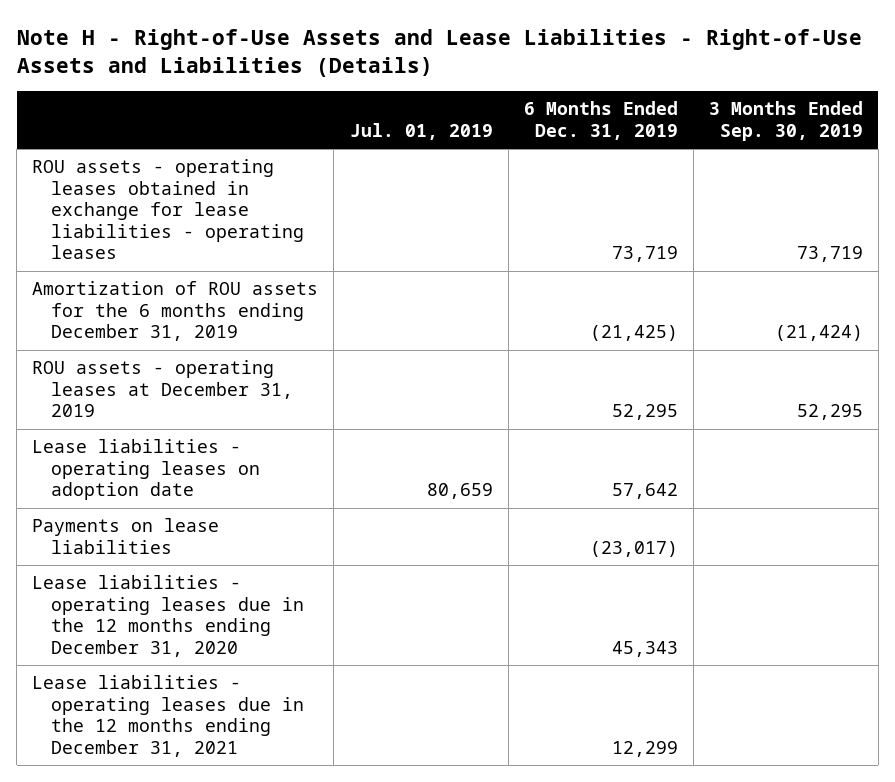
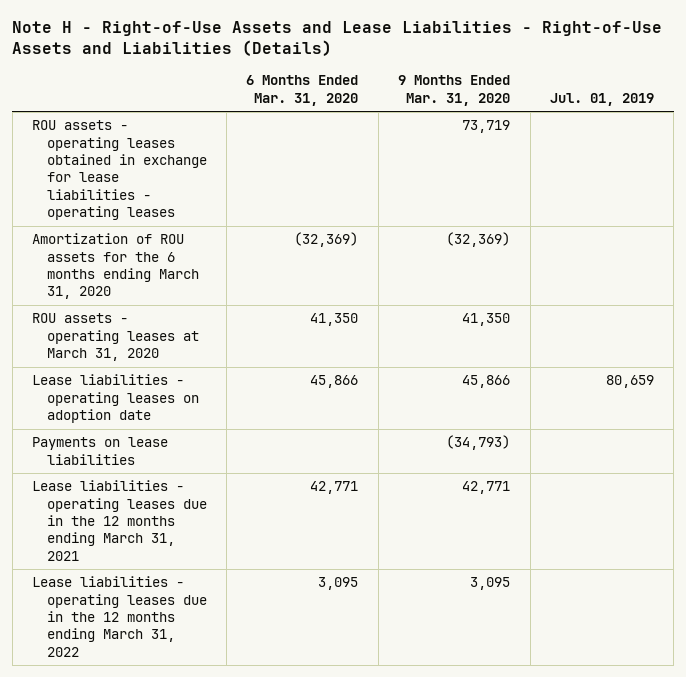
- | Jul. 01, 2019 | 6 Months Ended Dec. 31, 2019 | 3 Months Ended Sep. 30, 2019
+ | 6 Months Ended Mar. 31, 2020 | 9 Months Ended Mar. 31, 2020 | Jul. 01, 2019
- Amortization of ROU assets for the 6 months ending December 31, 2019 | | (21,425) | (21,424)
- ROU assets - operating leases at December 31, 2019 | | 52,295 | 52,295
+ Amortization of ROU assets for the 6 months ending March 31, 2020 | (32,369) | (32,369) |
+ ROU assets - operating leases at March 31, 2020 | 41,350 | 41,350 |
- Lease liabilities - operating leases due in the 12 months ending December 31, 2020 | | 45,343 |
- Lease liabilities - operating leases due in the 12 months ending December 31, 2021 | | 12,299 |
+ Lease liabilities - operating leases due in the 12 months ending March 31, 2021 | 42,771 | 42,771 |
+ Lease liabilities - operating leases due in the 12 months ending March 31, 2022 | 3,095 | 3,095 |

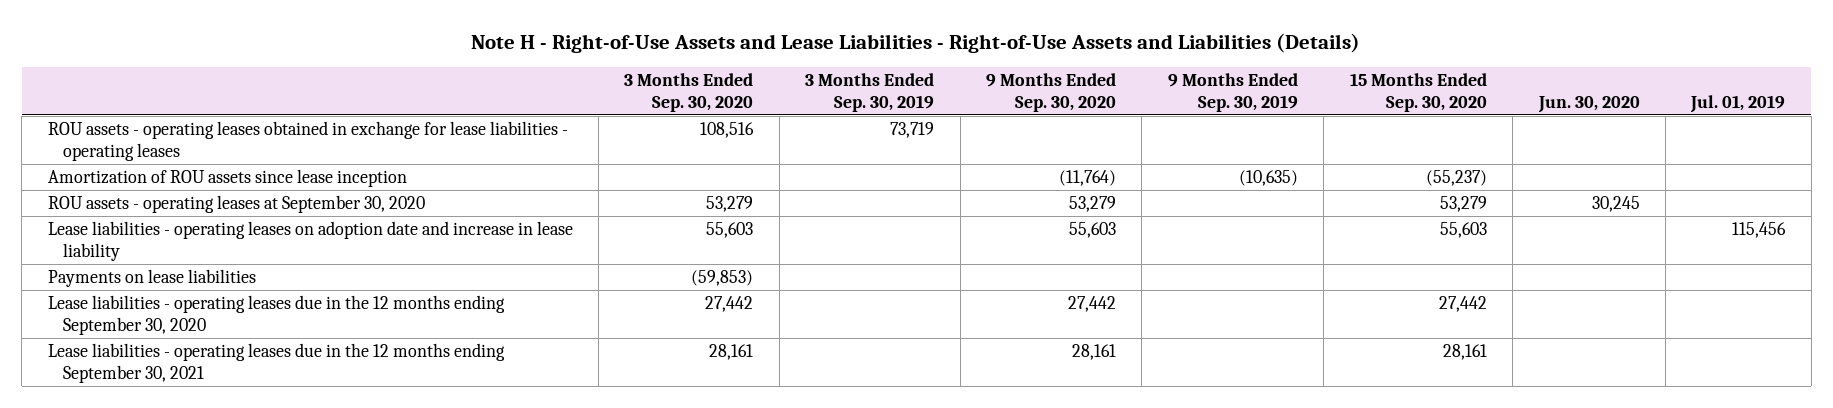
- | 6 Months Ended Mar. 31, 2020 | 9 Months Ended Mar. 31, 2020 | Jul. 01, 2019
+ | 3 Months Ended Sep. 30, 2020 | 3 Months Ended Sep. 30, 2019 | 9 Months Ended Sep. 30, 2020 | 9 Months Ended Sep. 30, 2019 | 15 Months Ended Sep. 30, 2020 | Jun. 30, 2020 | Jul. 01, 2019
- Amortization of ROU assets for the 6 months ending March 31, 2020 | (32,369) | (32,369) |
- ROU assets - operating leases at March 31, 2020 | 41,350 | 41,350 |
- Lease liabilities - operating leases on adoption date | 45,866 | 45,866 | 80,659
+ Amortization of ROU assets since lease inception | | | (11,764) | (10,635) | (55,237) | |
+ ROU assets - operating leases at September 30, 2020 | 53,279 | | 53,279 | | 53,279 | 30,245 |
+ Lease liabilities - operating leases on adoption date and increase in lease liability | 55,603 | | 55,603 | | 55,603 | | 115,456
- Lease liabilities - operating leases due in the 12 months ending March 31, 2021 | 42,771 | 42,771 |
- Lease liabilities - operating leases due in the 12 months ending March 31, 2022 | 3,095 | 3,095 |
+ Lease liabilities - operating leases due in the 12 months ending September 30, 2020 | 27,442 | | 27,442 | | 27,442 | |
+ Lease liabilities - operating leases due in the 12 months ending September 30, 2021 | 28,161 | | 28,161 | | 28,161 | |

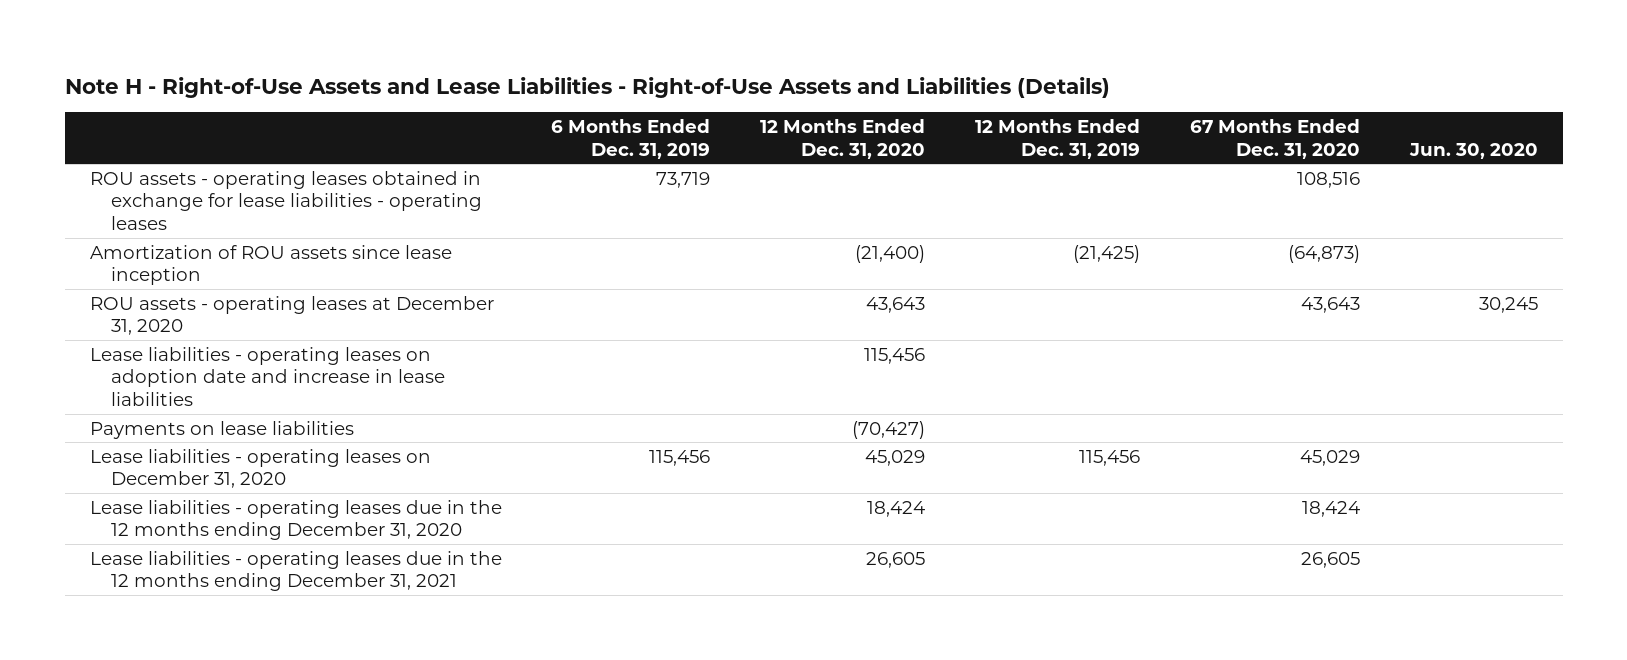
- | 3 Months Ended Sep. 30, 2020 | 3 Months Ended Sep. 30, 2019 | 9 Months Ended Sep. 30, 2020 | 9 Months Ended Sep. 30, 2019 | 15 Months Ended Sep. 30, 2020 | Jun. 30, 2020 | Jul. 01, 2019
+ | 6 Months Ended Dec. 31, 2019 | 12 Months Ended Dec. 31, 2020 | 12 Months Ended Dec. 31, 2019 | 67 Months Ended Dec. 31, 2020 | Jun. 30, 2020
- ROU assets - operating leases at September 30, 2020 | 53,279 | | 53,279 | | 53,279 | 30,245 |
- Lease liabilities - operating leases on adoption date and increase in lease liability | 55,603 | | 55,603 | | 55,603 | | 115,456
+ ROU assets - operating leases at December 31, 2020 | | 43,643 | | 43,643 | 30,245
+ Lease liabilities - operating leases on adoption date and increase in lease liabilities | | 115,456 | | |
- Lease liabilities - operating leases due in the 12 months ending September 30, 2020 | 27,442 | | 27,442 | | 27,442 | |
- Lease liabilities - operating leases due in the 12 months ending September 30, 2021 | 28,161 | | 28,161 | | 28,161 | |
+ Lease liabilities - operating leases on December 31, 2020 | 115,456 | 45,029 | 115,456 | 45,029 |
+ Lease liabilities - operating leases due in the 12 months ending December 31, 2020 | | 18,424 | | 18,424 |
+ Lease liabilities - operating leases due in the 12 months ending December 31, 2021 | | 26,605 | | 26,605 |

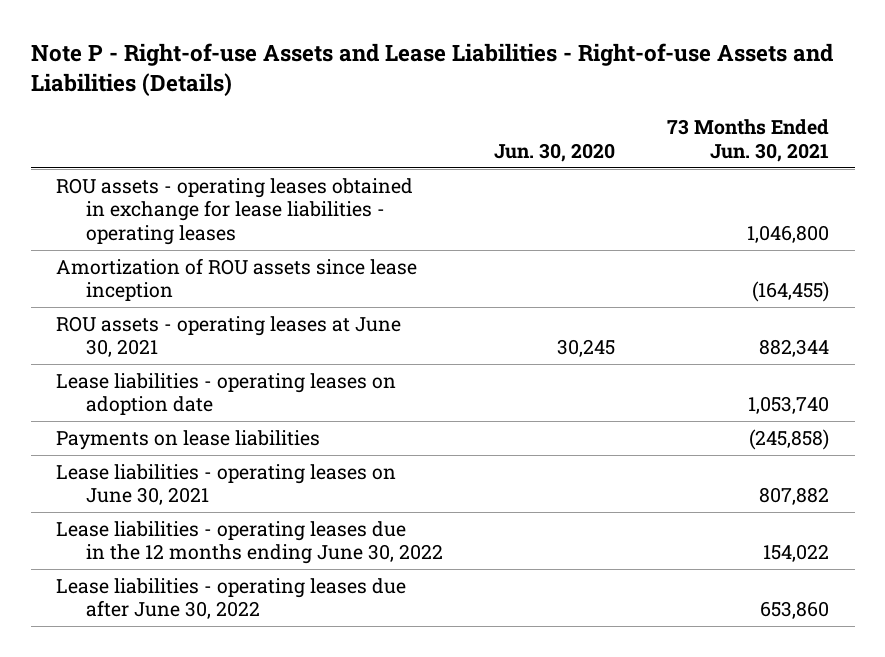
- Note H - Right-of-Use Assets and Lease Liabilities - Right-of-Use Assets and Liabilities (Details)
+ Note P - Right-of-use Assets and Lease Liabilities - Right-of-use Assets and Liabilities (Details)
- | 6 Months Ended Dec. 31, 2019 | 12 Months Ended Dec. 31, 2020 | 12 Months Ended Dec. 31, 2019 | 67 Months Ended Dec. 31, 2020 | Jun. 30, 2020
+ | Jun. 30, 2020 | 73 Months Ended Jun. 30, 2021
- ROU assets - operating leases at December 31, 2020 | | 43,643 | | 43,643 | 30,245
- Lease liabilities - operating leases on adoption date and increase in lease liabilities | | 115,456 | | |
+ ROU assets - operating leases at June 30, 2021 | 30,245 | 882,344
+ Lease liabilities - operating leases on adoption date | | 1,053,740
- Lease liabilities - operating leases on December 31, 2020 | 115,456 | 45,029 | 115,456 | 45,029 |
- Lease liabilities - operating leases due in the 12 months ending December 31, 2020 | | 18,424 | | 18,424 |
- Lease liabilities - operating leases due in the 12 months ending December 31, 2021 | | 26,605 | | 26,605 |
+ Lease liabilities - operating leases on June 30, 2021 | | 807,882
+ Lease liabilities - operating leases due in the 12 months ending June 30, 2022 | | 154,022
+ Lease liabilities - operating leases due after June 30, 2022 | | 653,860

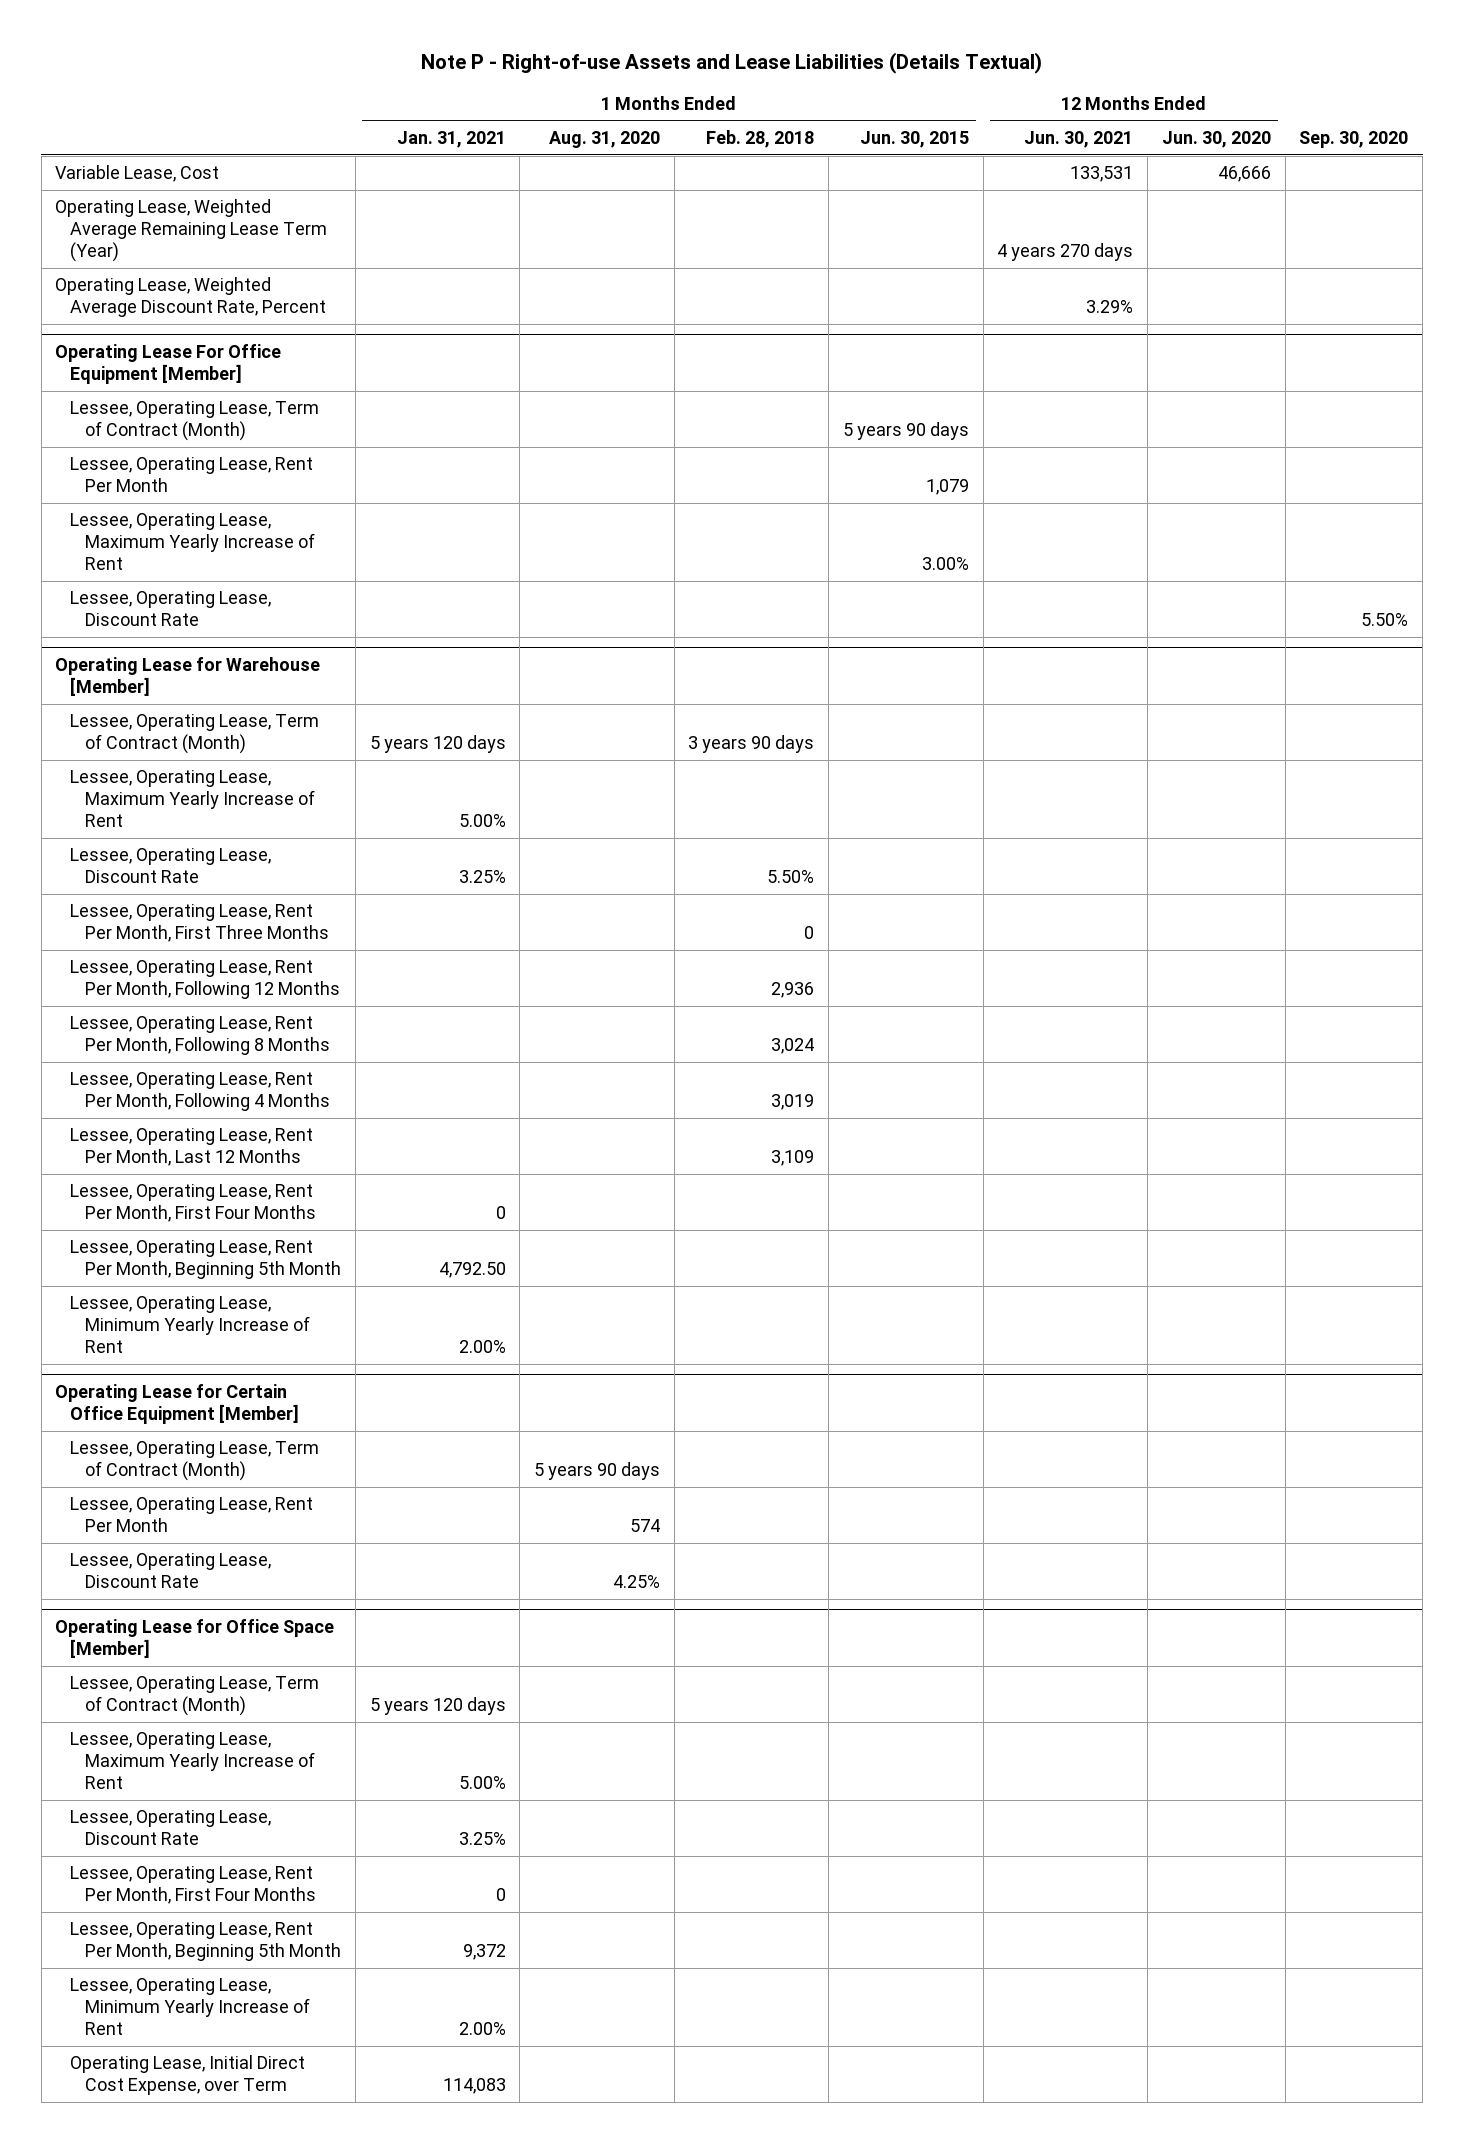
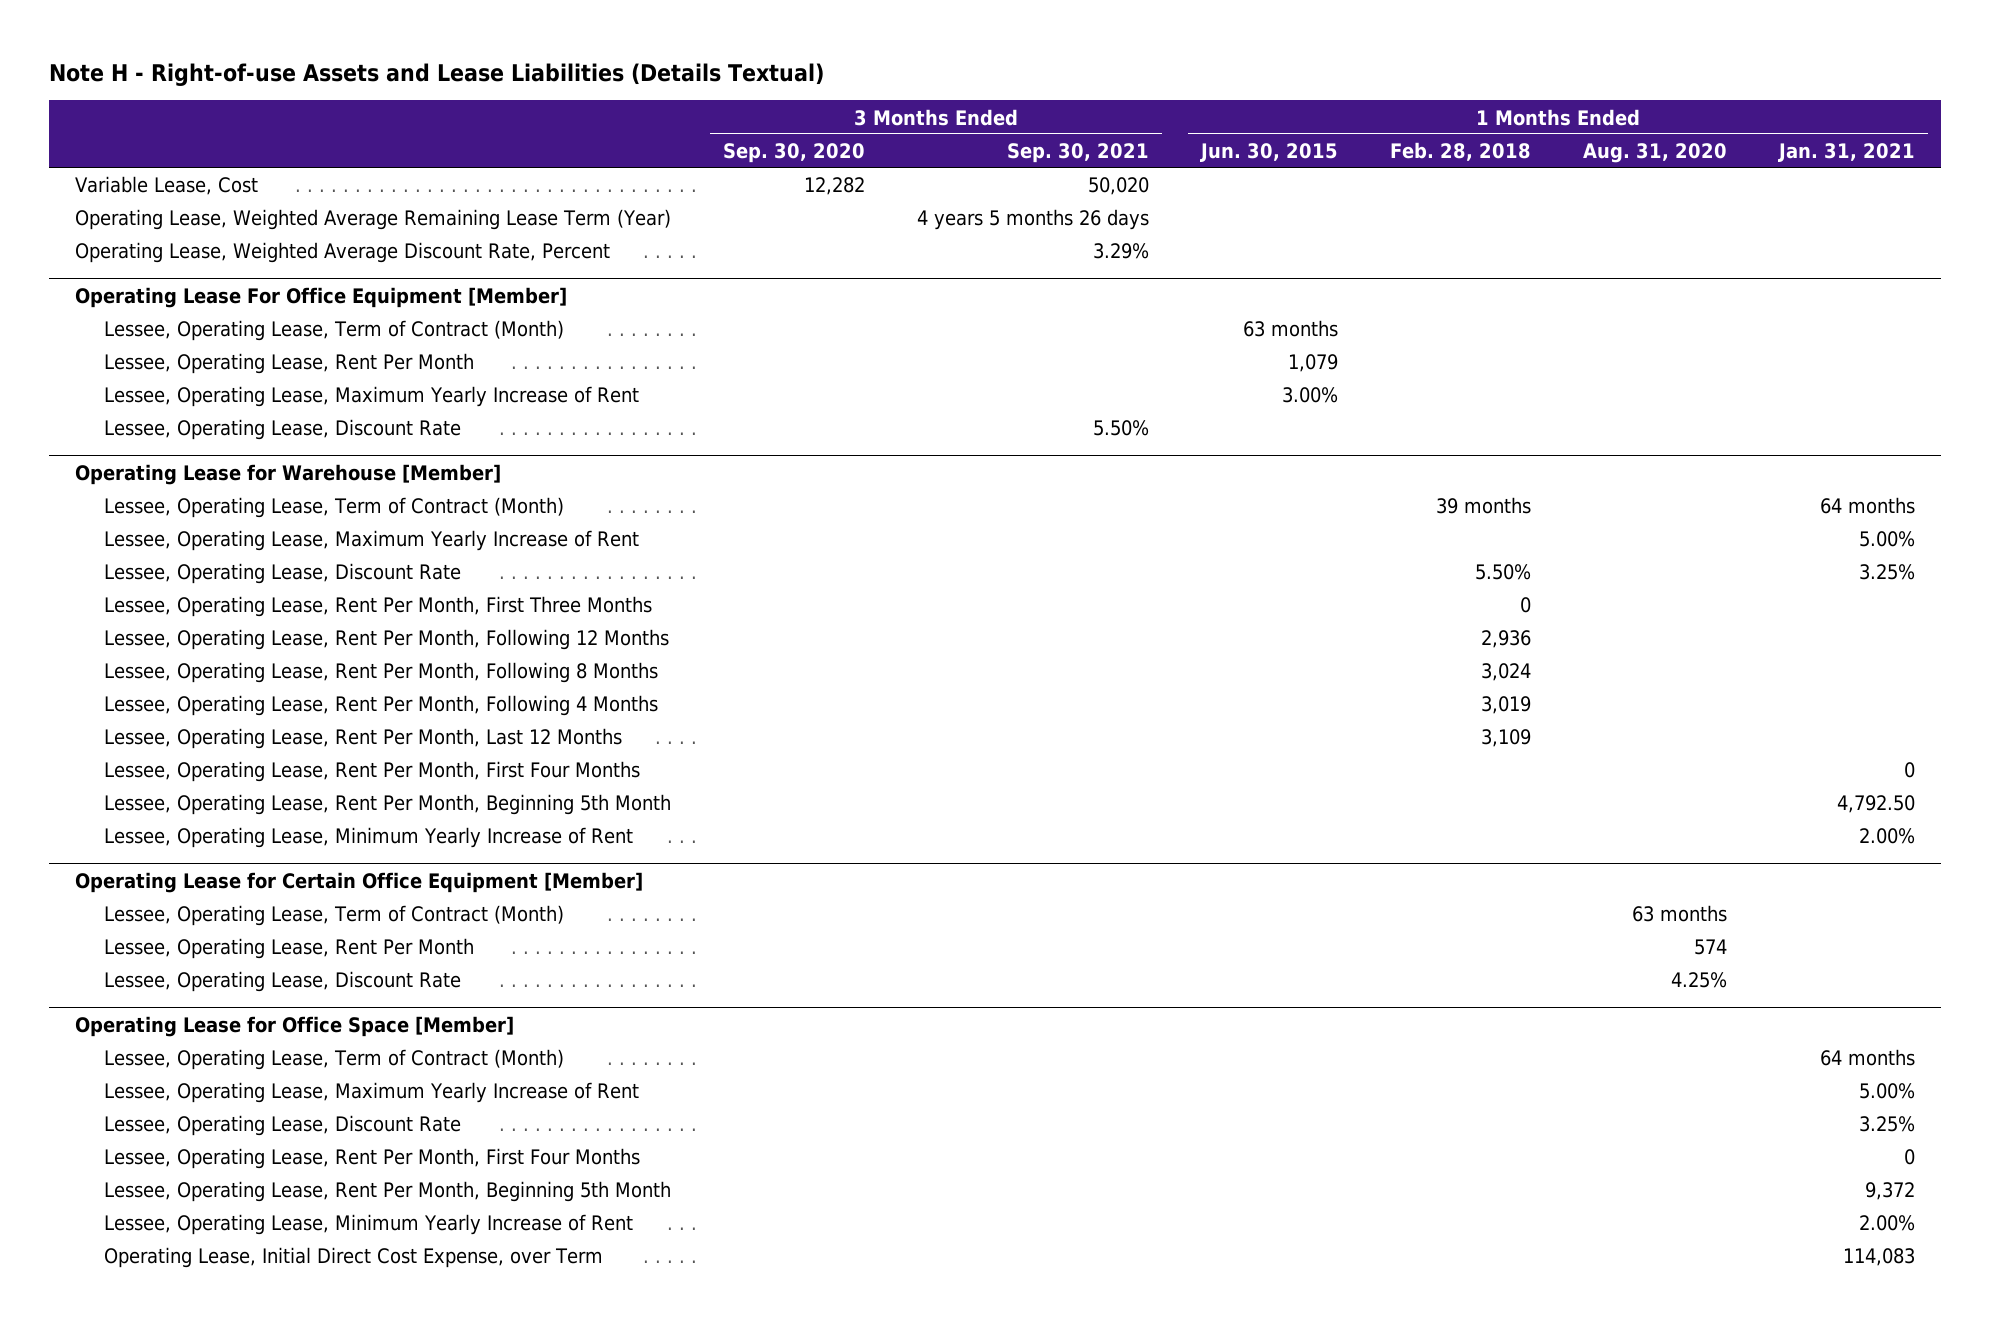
- Note P - Right-of-use Assets and Lease Liabilities (Details Textual)
+ Note H - Right-of-use Assets and Lease Liabilities (Details Textual)
- | 1 Months Ended Jan. 31, 2021 | 1 Months Ended Aug. 31, 2020 | 1 Months Ended Feb. 28, 2018 | 1 Months Ended Jun. 30, 2015 | 12 Months Ended Jun. 30, 2021 | 12 Months Ended Jun. 30, 2020 | Sep. 30, 2020
+ | 3 Months Ended Sep. 30, 2020 | 3 Months Ended Sep. 30, 2021 | 1 Months Ended Jun. 30, 2015 | 1 Months Ended Feb. 28, 2018 | 1 Months Ended Aug. 31, 2020 | 1 Months Ended Jan. 31, 2021
@ Operating Lease For Office Equipment [Member]
- Lessee, Operating Lease, Term of Contract (Month) | | | | 5 years 90 days | | |
+ Lessee, Operating Lease, Term of Contract (Month) | | | 63 months | | |
@ Operating Lease for Warehouse [Member]
- Lessee, Operating Lease, Term of Contract (Month) | 5 years 120 days | | 3 years 90 days | | | |
+ Lessee, Operating Lease, Term of Contract (Month) | | | | 39 months | | 64 months
@ Operating Lease for Certain Office Equipment [Member]
- Lessee, Operating Lease, Term of Contract (Month) | | 5 years 90 days | | | | |
+ Lessee, Operating Lease, Term of Contract (Month) | | | | | 63 months |
@ Operating Lease for Office Space [Member]
- Lessee, Operating Lease, Term of Contract (Month) | 5 years 120 days | | | | | |
+ Lessee, Operating Lease, Term of Contract (Month) | | | | | | 64 months

